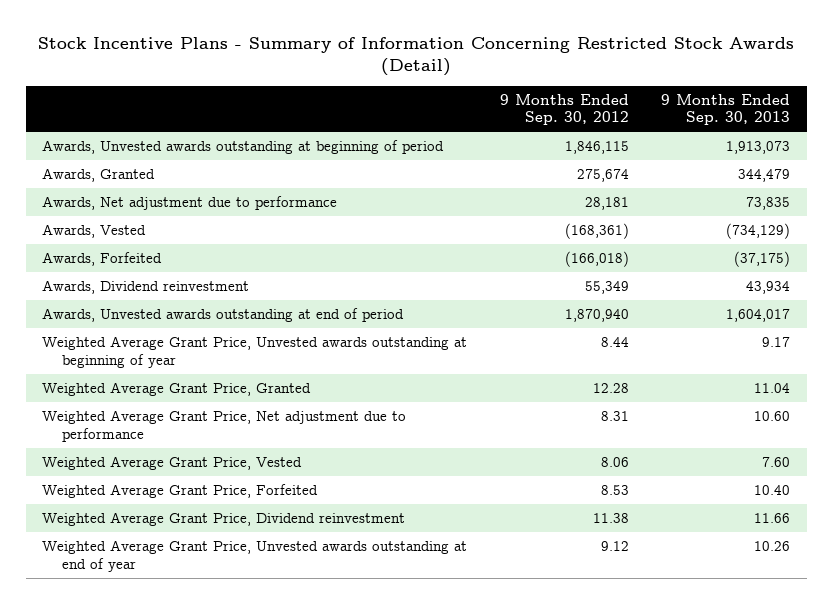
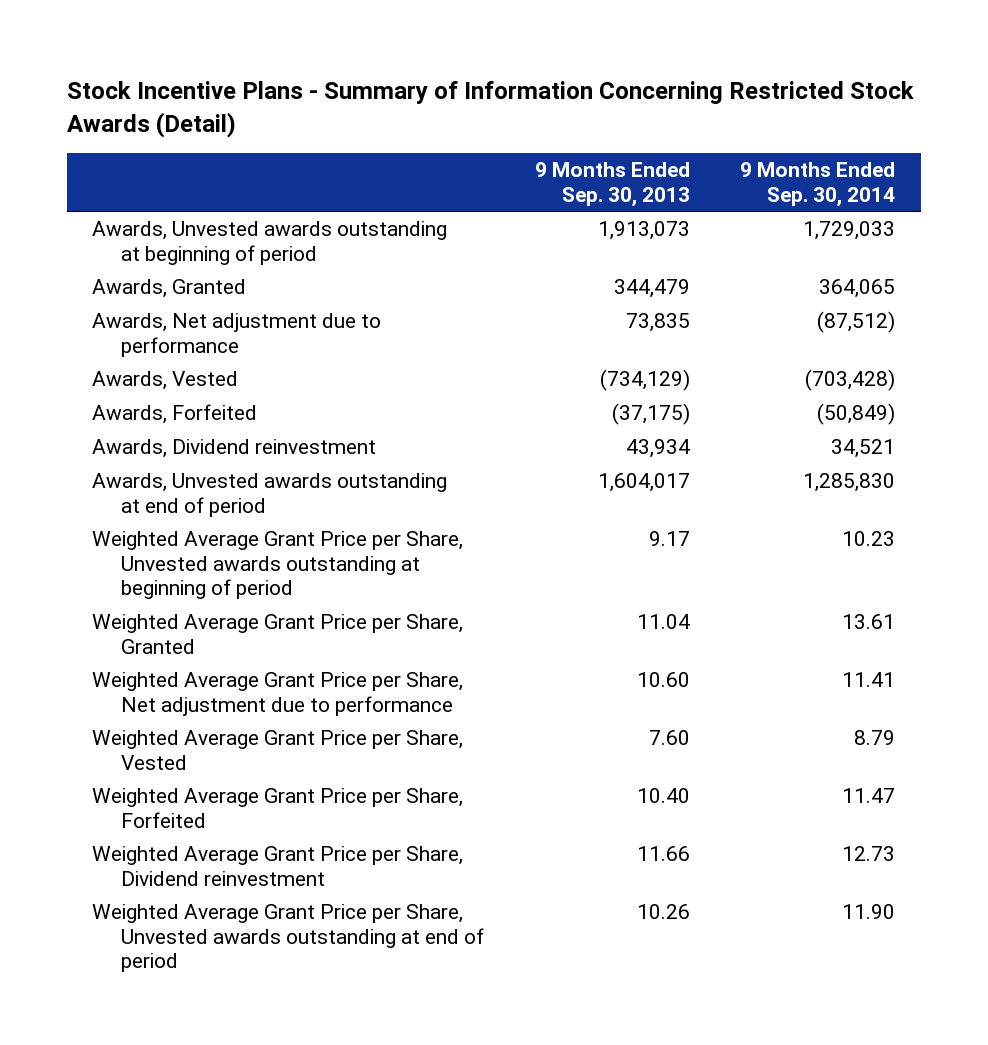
- | 9 Months Ended Sep. 30, 2012 | 9 Months Ended Sep. 30, 2013
+ | 9 Months Ended Sep. 30, 2013 | 9 Months Ended Sep. 30, 2014
- Weighted Average Grant Price, Unvested awards outstanding at beginning of year | 8.44 | 9.17
- Weighted Average Grant Price, Granted | 12.28 | 11.04
- Weighted Average Grant Price, Net adjustment due to performance | 8.31 | 10.60
- Weighted Average Grant Price, Vested | 8.06 | 7.60
- Weighted Average Grant Price, Forfeited | 8.53 | 10.40
- Weighted Average Grant Price, Dividend reinvestment | 11.38 | 11.66
- Weighted Average Grant Price, Unvested awards outstanding at end of year | 9.12 | 10.26
+ Weighted Average Grant Price per Share, Unvested awards outstanding at beginning of period | 9.17 | 10.23
+ Weighted Average Grant Price per Share, Granted | 11.04 | 13.61
+ Weighted Average Grant Price per Share, Net adjustment due to performance | 10.60 | 11.41
+ Weighted Average Grant Price per Share, Vested | 7.60 | 8.79
+ Weighted Average Grant Price per Share, Forfeited | 10.40 | 11.47
+ Weighted Average Grant Price per Share, Dividend reinvestment | 11.66 | 12.73
+ Weighted Average Grant Price per Share, Unvested awards outstanding at end of period | 10.26 | 11.90

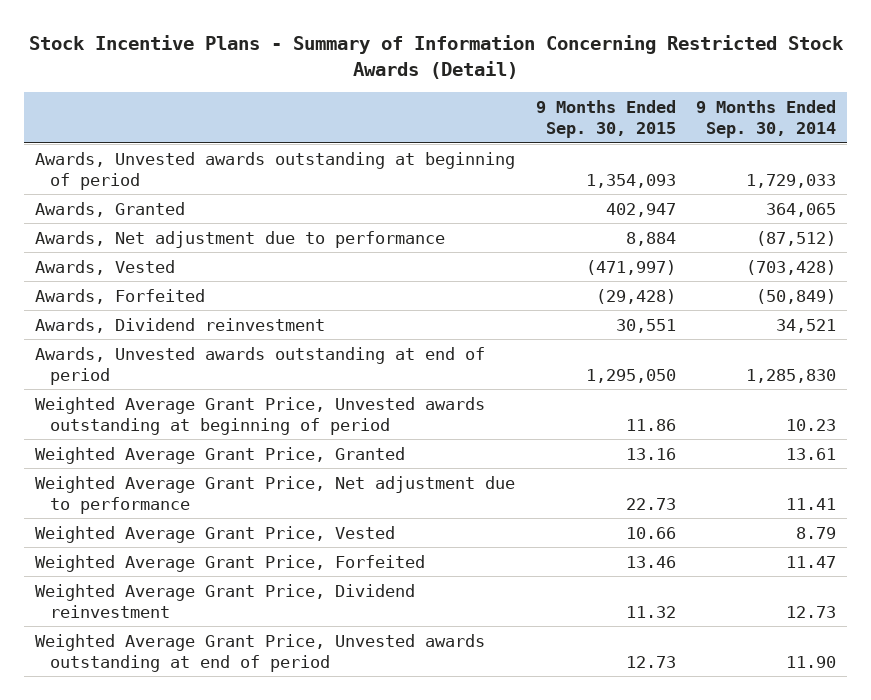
- | 9 Months Ended Sep. 30, 2013 | 9 Months Ended Sep. 30, 2014
+ | 9 Months Ended Sep. 30, 2015 | 9 Months Ended Sep. 30, 2014
- Weighted Average Grant Price per Share, Unvested awards outstanding at beginning of period | 9.17 | 10.23
- Weighted Average Grant Price per Share, Granted | 11.04 | 13.61
- Weighted Average Grant Price per Share, Net adjustment due to performance | 10.60 | 11.41
- Weighted Average Grant Price per Share, Vested | 7.60 | 8.79
- Weighted Average Grant Price per Share, Forfeited | 10.40 | 11.47
- Weighted Average Grant Price per Share, Dividend reinvestment | 11.66 | 12.73
- Weighted Average Grant Price per Share, Unvested awards outstanding at end of period | 10.26 | 11.90
+ Weighted Average Grant Price, Unvested awards outstanding at beginning of period | 11.86 | 10.23
+ Weighted Average Grant Price, Granted | 13.16 | 13.61
+ Weighted Average Grant Price, Net adjustment due to performance | 22.73 | 11.41
+ Weighted Average Grant Price, Vested | 10.66 | 8.79
+ Weighted Average Grant Price, Forfeited | 13.46 | 11.47
+ Weighted Average Grant Price, Dividend reinvestment | 11.32 | 12.73
+ Weighted Average Grant Price, Unvested awards outstanding at end of period | 12.73 | 11.90

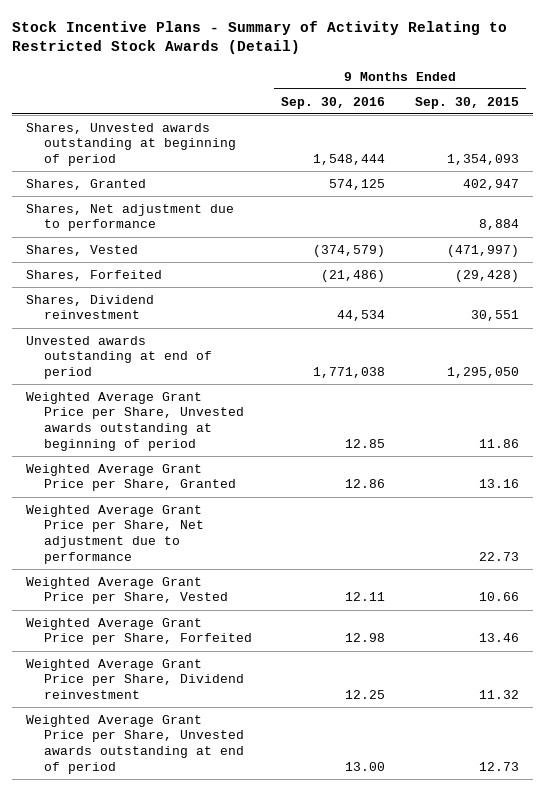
- Stock Incentive Plans - Summary of Information Concerning Restricted Stock Awards (Detail)
+ Stock Incentive Plans - Summary of Activity Relating to Restricted Stock Awards (Detail)
- | 9 Months Ended Sep. 30, 2015 | 9 Months Ended Sep. 30, 2014
+ | 9 Months Ended Sep. 30, 2016 | 9 Months Ended Sep. 30, 2015
- Awards, Unvested awards outstanding at beginning of period | 1,354,093 | 1,729,033
- Awards, Granted | 402,947 | 364,065
- Awards, Net adjustment due to performance | 8,884 | (87,512)
- Awards, Vested | (471,997) | (703,428)
- Awards, Forfeited | (29,428) | (50,849)
- Awards, Dividend reinvestment | 30,551 | 34,521
- Awards, Unvested awards outstanding at end of period | 1,295,050 | 1,285,830
- Weighted Average Grant Price, Unvested awards outstanding at beginning of period | 11.86 | 10.23
- Weighted Average Grant Price, Granted | 13.16 | 13.61
- Weighted Average Grant Price, Net adjustment due to performance | 22.73 | 11.41
- Weighted Average Grant Price, Vested | 10.66 | 8.79
- Weighted Average Grant Price, Forfeited | 13.46 | 11.47
- Weighted Average Grant Price, Dividend reinvestment | 11.32 | 12.73
- Weighted Average Grant Price, Unvested awards outstanding at end of period | 12.73 | 11.90
+ Shares, Unvested awards outstanding at beginning of period | 1,548,444 | 1,354,093
+ Shares, Granted | 574,125 | 402,947
+ Shares, Net adjustment due to performance | | 8,884
+ Shares, Vested | (374,579) | (471,997)
+ Shares, Forfeited | (21,486) | (29,428)
+ Shares, Dividend reinvestment | 44,534 | 30,551
+ Unvested awards outstanding at end of period | 1,771,038 | 1,295,050
+ Weighted Average Grant Price per Share, Unvested awards outstanding at beginning of period | 12.85 | 11.86
+ Weighted Average Grant Price per Share, Granted | 12.86 | 13.16
+ Weighted Average Grant Price per Share, Net adjustment due to performance | | 22.73
+ Weighted Average Grant Price per Share, Vested | 12.11 | 10.66
+ Weighted Average Grant Price per Share, Forfeited | 12.98 | 13.46
+ Weighted Average Grant Price per Share, Dividend reinvestment | 12.25 | 11.32
+ Weighted Average Grant Price per Share, Unvested awards outstanding at end of period | 13.00 | 12.73

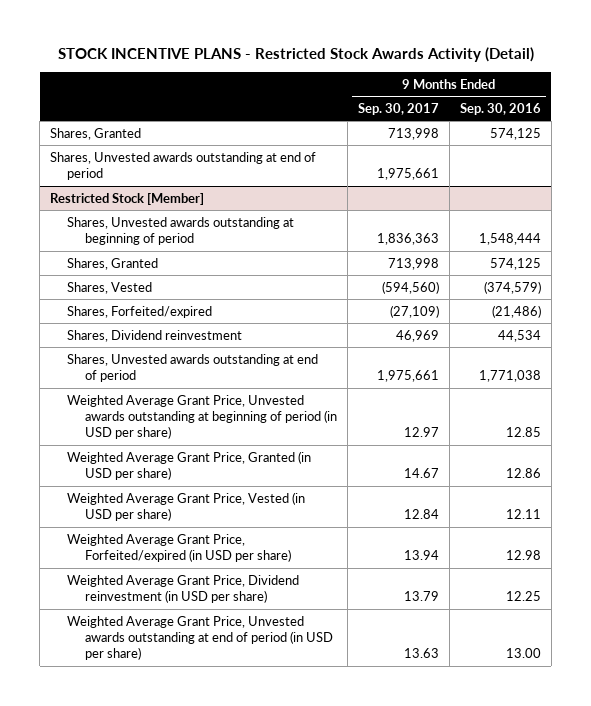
- Stock Incentive Plans - Summary of Activity Relating to Restricted Stock Awards (Detail)
+ STOCK INCENTIVE PLANS - Restricted Stock Awards Activity (Detail)
- | 9 Months Ended Sep. 30, 2016 | 9 Months Ended Sep. 30, 2015
+ | 9 Months Ended Sep. 30, 2017 | 9 Months Ended Sep. 30, 2016
+ Shares, Granted | 713,998 | 574,125
+ Shares, Unvested awards outstanding at end of period | 1,975,661 |
+ Restricted Stock [Member]
- Shares, Net adjustment due to performance | | 8,884
- Shares, Forfeited | (21,486) | (29,428)
+ Shares, Forfeited/expired | (27,109) | (21,486)
- Unvested awards outstanding at end of period | 1,771,038 | 1,295,050
- Weighted Average Grant Price per Share, Unvested awards outstanding at beginning of period | 12.85 | 11.86
- Weighted Average Grant Price per Share, Granted | 12.86 | 13.16
- Weighted Average Grant Price per Share, Net adjustment due to performance | | 22.73
- Weighted Average Grant Price per Share, Vested | 12.11 | 10.66
- Weighted Average Grant Price per Share, Forfeited | 12.98 | 13.46
- Weighted Average Grant Price per Share, Dividend reinvestment | 12.25 | 11.32
- Weighted Average Grant Price per Share, Unvested awards outstanding at end of period | 13.00 | 12.73
+ Shares, Unvested awards outstanding at end of period | 1,975,661 | 1,771,038
+ Weighted Average Grant Price, Unvested awards outstanding at beginning of period (in USD per share) | 12.97 | 12.85
+ Weighted Average Grant Price, Granted (in USD per share) | 14.67 | 12.86
+ Weighted Average Grant Price, Vested (in USD per share) | 12.84 | 12.11
+ Weighted Average Grant Price, Forfeited/expired (in USD per share) | 13.94 | 12.98
+ Weighted Average Grant Price, Dividend reinvestment (in USD per share) | 13.79 | 12.25
+ Weighted Average Grant Price, Unvested awards outstanding at end of period (in USD per share) | 13.63 | 13.00

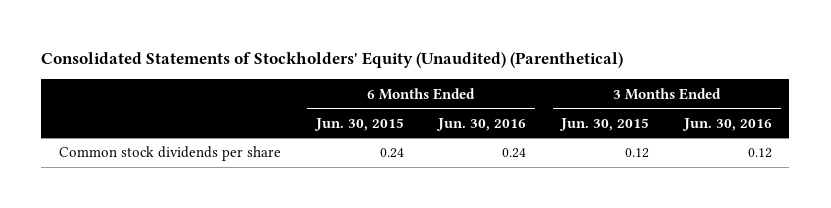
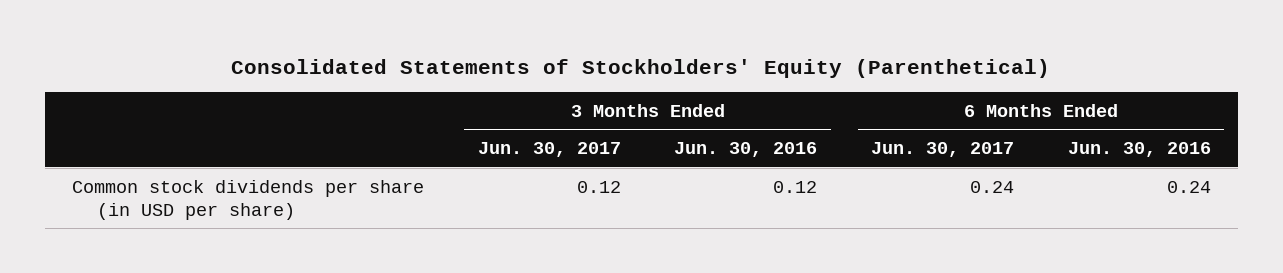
- Consolidated Statements of Stockholders' Equity (Unaudited) (Parenthetical)
+ Consolidated Statements of Stockholders' Equity (Parenthetical)
- | 6 Months Ended Jun. 30, 2015 | 6 Months Ended Jun. 30, 2016 | 3 Months Ended Jun. 30, 2015 | 3 Months Ended Jun. 30, 2016
+ | 3 Months Ended Jun. 30, 2017 | 3 Months Ended Jun. 30, 2016 | 6 Months Ended Jun. 30, 2017 | 6 Months Ended Jun. 30, 2016
- Common stock dividends per share | 0.24 | 0.24 | 0.12 | 0.12
+ Common stock dividends per share (in USD per share) | 0.12 | 0.12 | 0.24 | 0.24

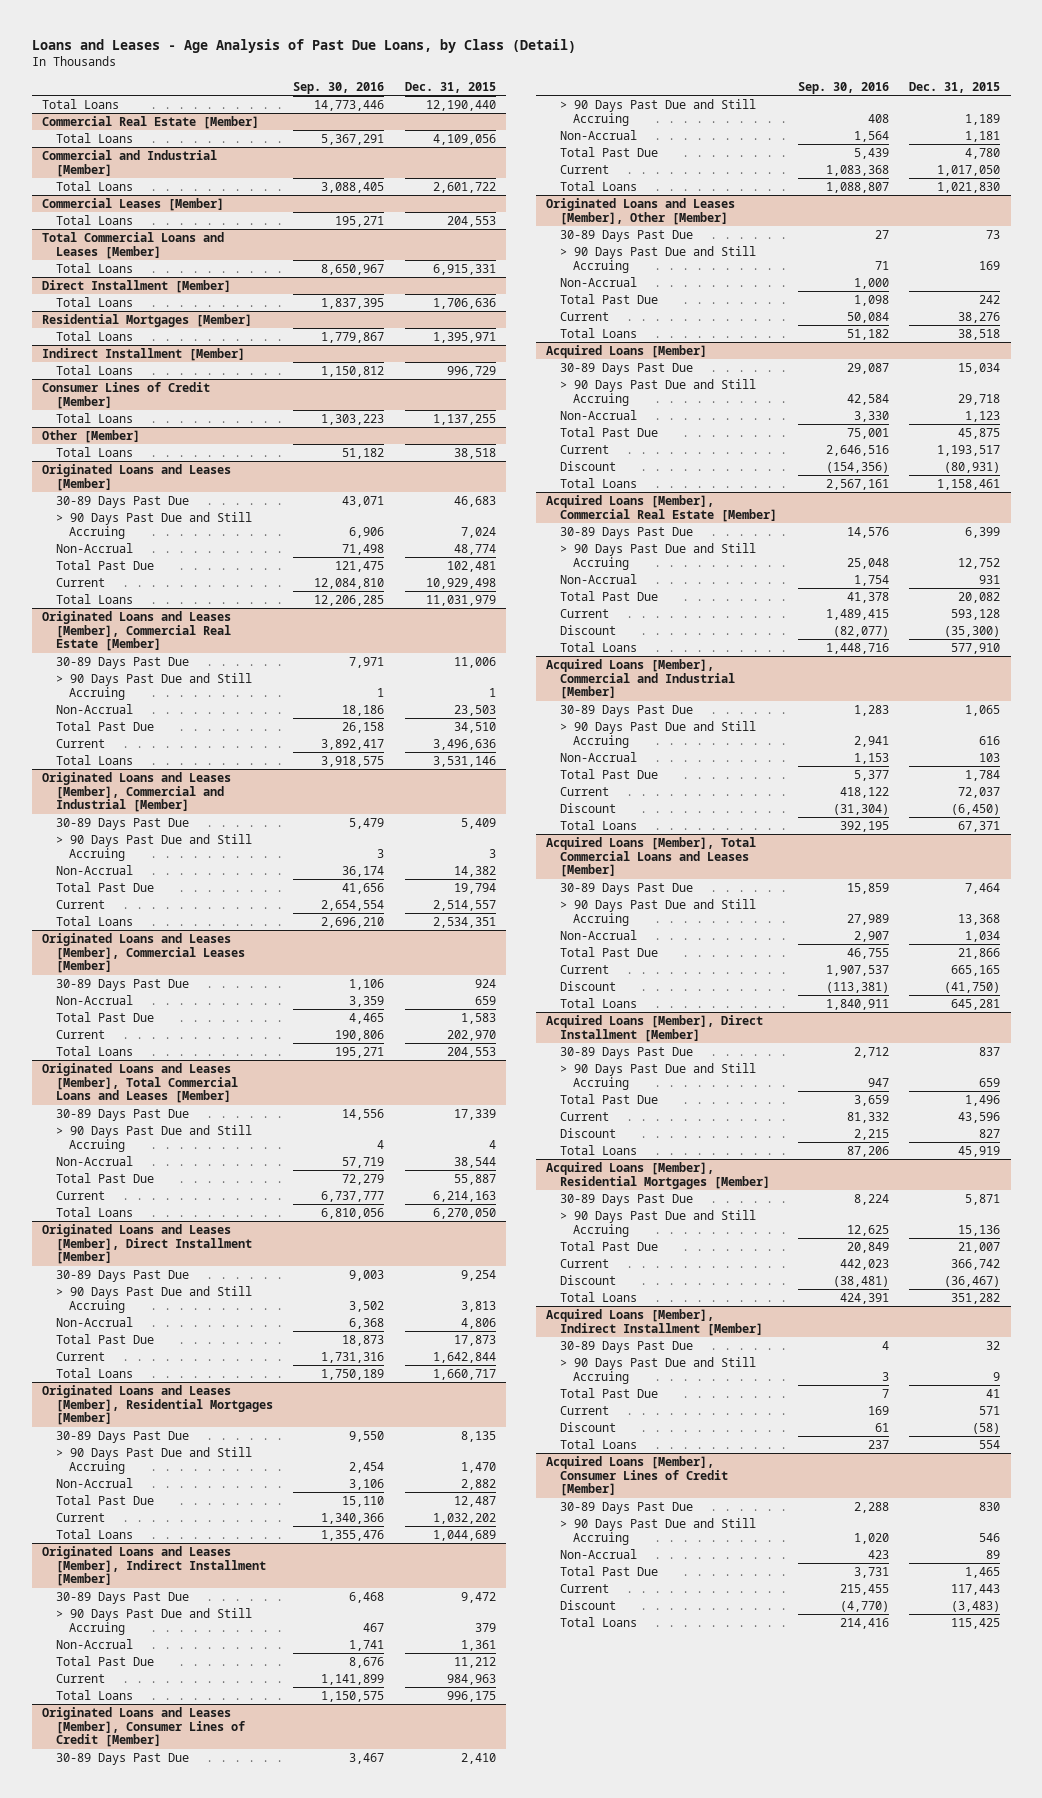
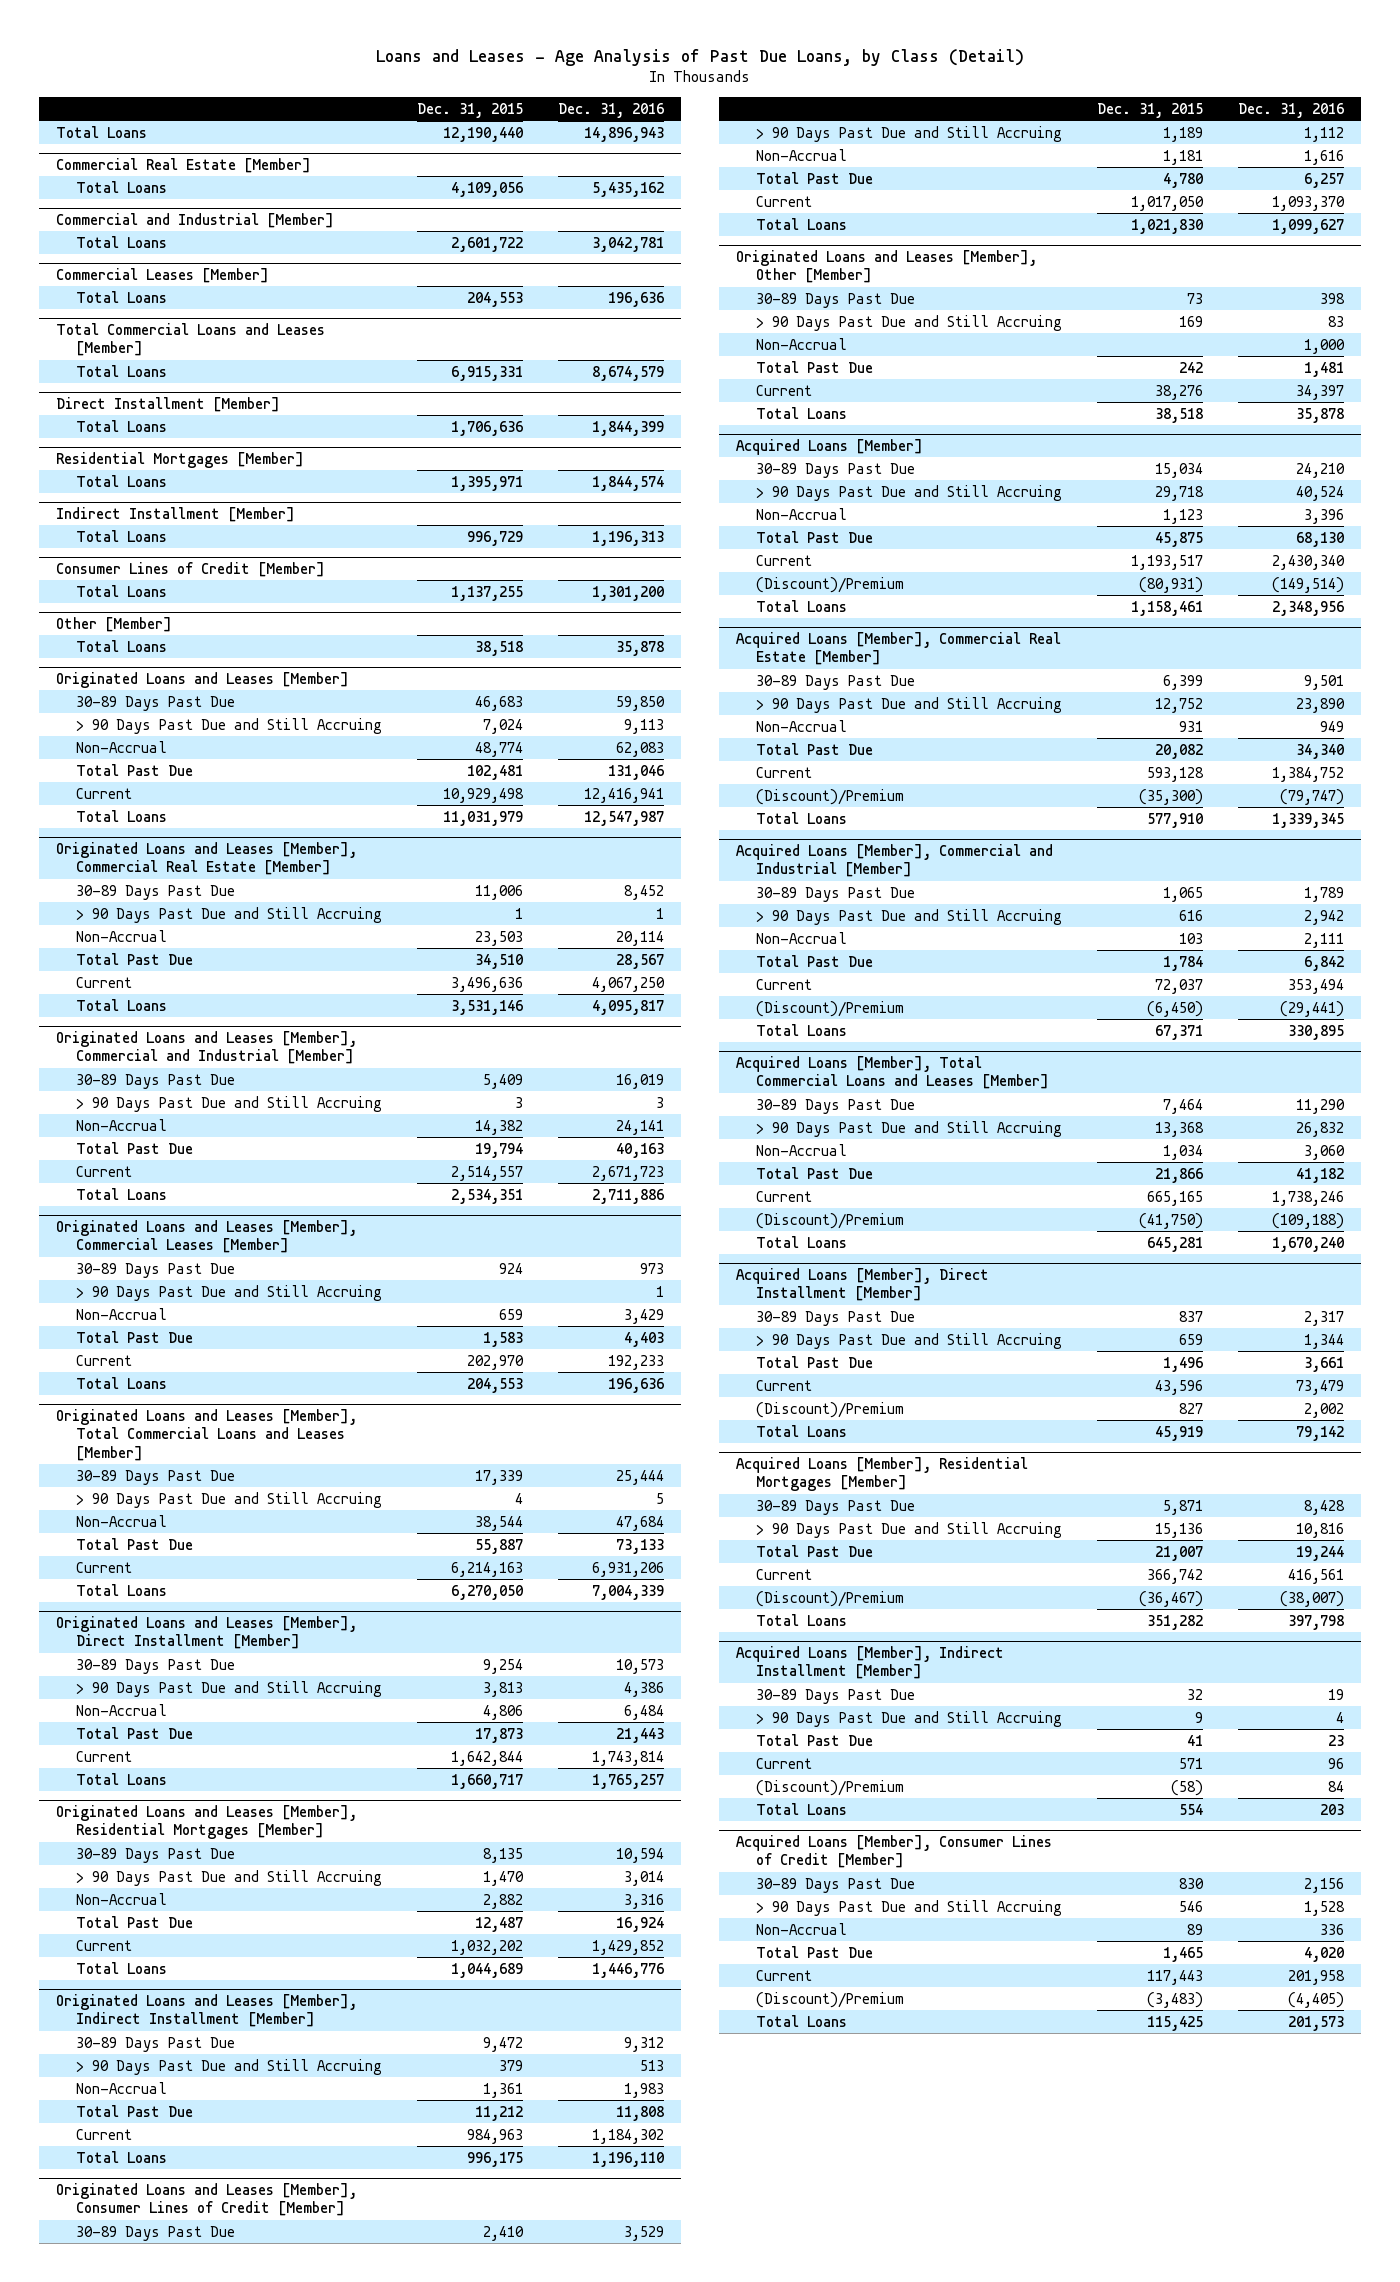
- | Sep. 30, 2016 | Dec. 31, 2015
+ | Dec. 31, 2015 | Dec. 31, 2016
@ Originated Loans and Leases [Member], Commercial Leases [Member]
+ > 90 Days Past Due and Still Accruing | | 1
@ Acquired Loans [Member]
- Discount | (154,356) | (80,931)
+ (Discount)/Premium | (80,931) | (149,514)
@ Acquired Loans [Member], Commercial Real Estate [Member]
- Discount | (82,077) | (35,300)
+ (Discount)/Premium | (35,300) | (79,747)
@ Acquired Loans [Member], Commercial and Industrial [Member]
- Discount | (31,304) | (6,450)
+ (Discount)/Premium | (6,450) | (29,441)
@ Acquired Loans [Member], Total Commercial Loans and Leases [Member]
- Discount | (113,381) | (41,750)
+ (Discount)/Premium | (41,750) | (109,188)
@ Acquired Loans [Member], Direct Installment [Member]
- Discount | 2,215 | 827
+ (Discount)/Premium | 827 | 2,002
@ Acquired Loans [Member], Residential Mortgages [Member]
- Discount | (38,481) | (36,467)
+ (Discount)/Premium | (36,467) | (38,007)
@ Acquired Loans [Member], Indirect Installment [Member]
- Discount | 61 | (58)
+ (Discount)/Premium | (58) | 84
@ Acquired Loans [Member], Consumer Lines of Credit [Member]
- Discount | (4,770) | (3,483)
+ (Discount)/Premium | (3,483) | (4,405)

